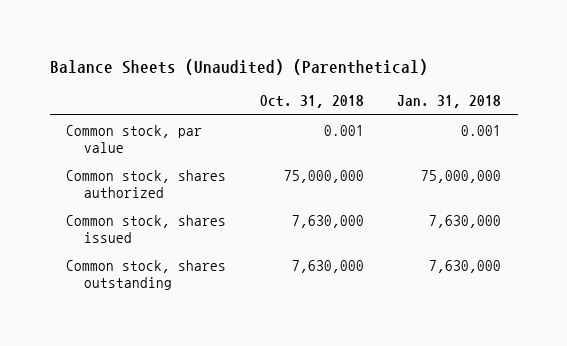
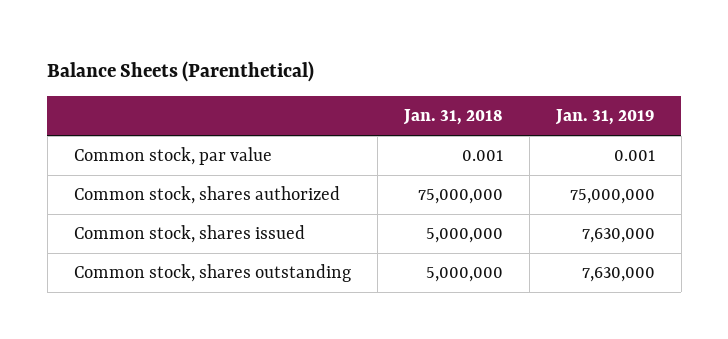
- Balance Sheets (Unaudited) (Parenthetical)
+ Balance Sheets (Parenthetical)
- | Oct. 31, 2018 | Jan. 31, 2018
+ | Jan. 31, 2018 | Jan. 31, 2019
- Common stock, shares issued | 7,630,000 | 7,630,000
- Common stock, shares outstanding | 7,630,000 | 7,630,000
+ Common stock, shares issued | 5,000,000 | 7,630,000
+ Common stock, shares outstanding | 5,000,000 | 7,630,000

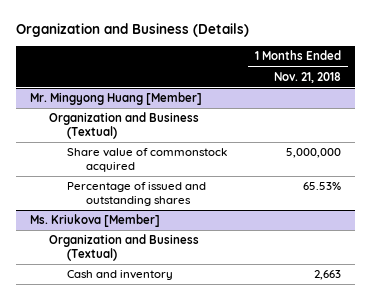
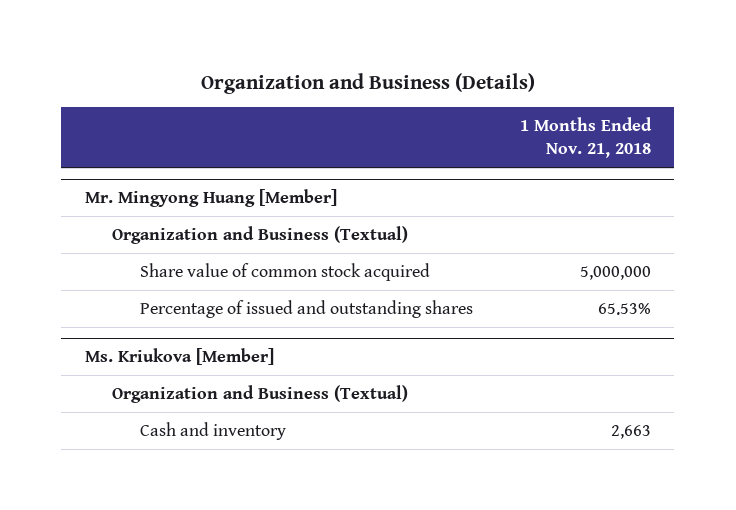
@ Mr. Mingyong Huang [Member]
- Share value of commonstock acquired | 5,000,000
+ Share value of common stock acquired | 5,000,000

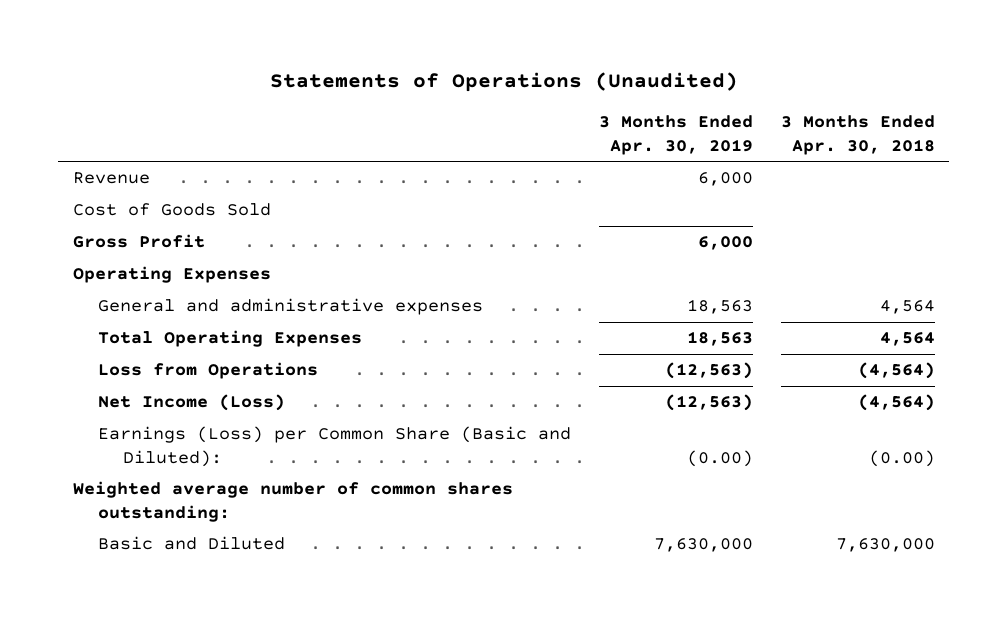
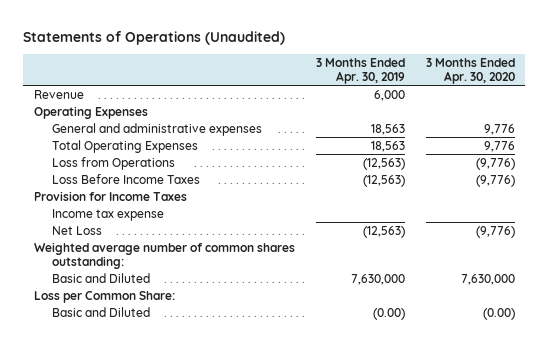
- | 3 Months Ended Apr. 30, 2019 | 3 Months Ended Apr. 30, 2018
+ | 3 Months Ended Apr. 30, 2019 | 3 Months Ended Apr. 30, 2020
- Cost of Goods Sold
- Gross Profit | 6,000 |
- Net Income (Loss) | (12,563) | (4,564)
- Earnings (Loss) per Common Share (Basic and Diluted): | (0.00) | (0.00)
+ Loss Before Income Taxes | (12,563) | (9,776)
+ Provision for Income Taxes
+ Income tax expense
+ Net Loss | (12,563) | (9,776)
+ Loss per Common Share:
+ Basic and Diluted | (0.00) | (0.00)

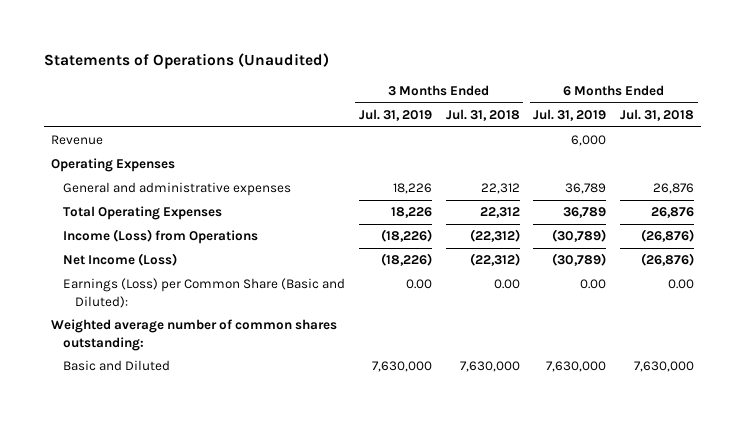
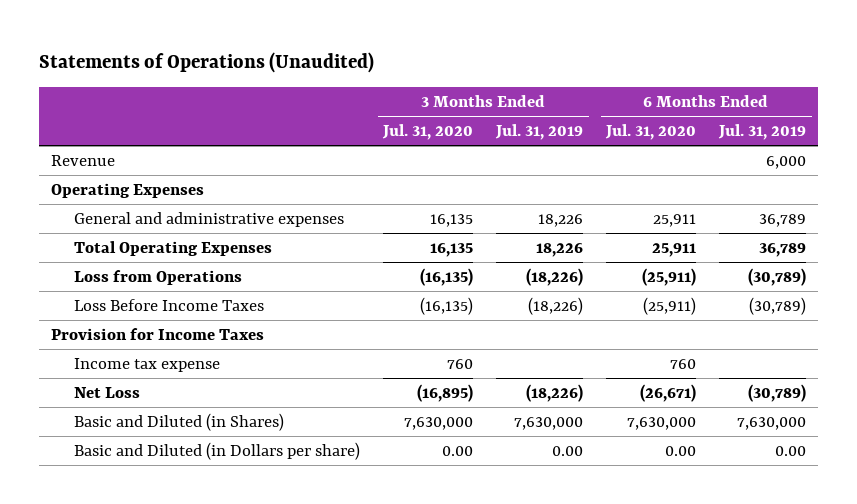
- | 3 Months Ended Jul. 31, 2019 | 3 Months Ended Jul. 31, 2018 | 6 Months Ended Jul. 31, 2019 | 6 Months Ended Jul. 31, 2018
+ | 3 Months Ended Jul. 31, 2020 | 3 Months Ended Jul. 31, 2019 | 6 Months Ended Jul. 31, 2020 | 6 Months Ended Jul. 31, 2019
- Income (Loss) from Operations | (18,226) | (22,312) | (30,789) | (26,876)
- Net Income (Loss) | (18,226) | (22,312) | (30,789) | (26,876)
- Earnings (Loss) per Common Share (Basic and Diluted): | 0.00 | 0.00 | 0.00 | 0.00
- Weighted average number of common shares outstanding:
- Basic and Diluted | 7,630,000 | 7,630,000 | 7,630,000 | 7,630,000
+ Loss from Operations | (16,135) | (18,226) | (25,911) | (30,789)
+ Loss Before Income Taxes | (16,135) | (18,226) | (25,911) | (30,789)
+ Provision for Income Taxes
+ Income tax expense | 760 | | 760 |
+ Net Loss | (16,895) | (18,226) | (26,671) | (30,789)
+ Basic and Diluted (in Shares) | 7,630,000 | 7,630,000 | 7,630,000 | 7,630,000
+ Basic and Diluted (in Dollars per share) | 0.00 | 0.00 | 0.00 | 0.00

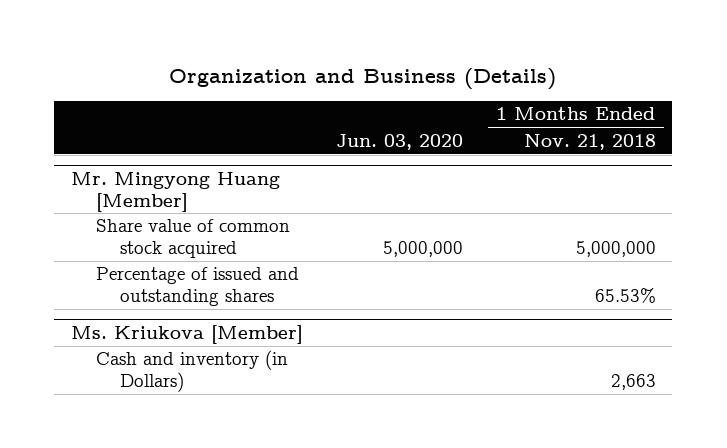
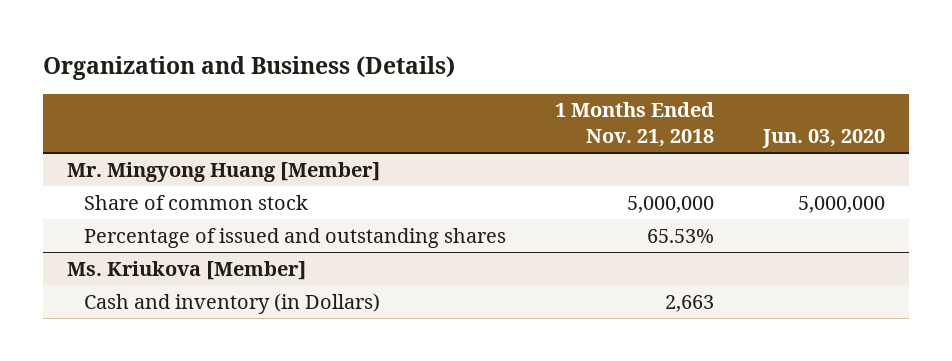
- | Jun. 03, 2020 | 1 Months Ended Nov. 21, 2018
+ | 1 Months Ended Nov. 21, 2018 | Jun. 03, 2020
@ Mr. Mingyong Huang [Member]
- Share value of common stock acquired | 5,000,000 | 5,000,000
+ Share of common stock | 5,000,000 | 5,000,000

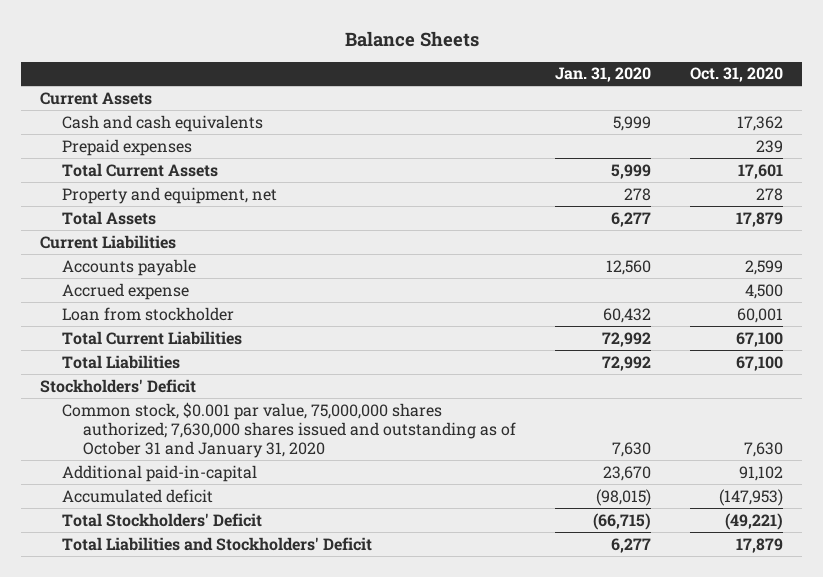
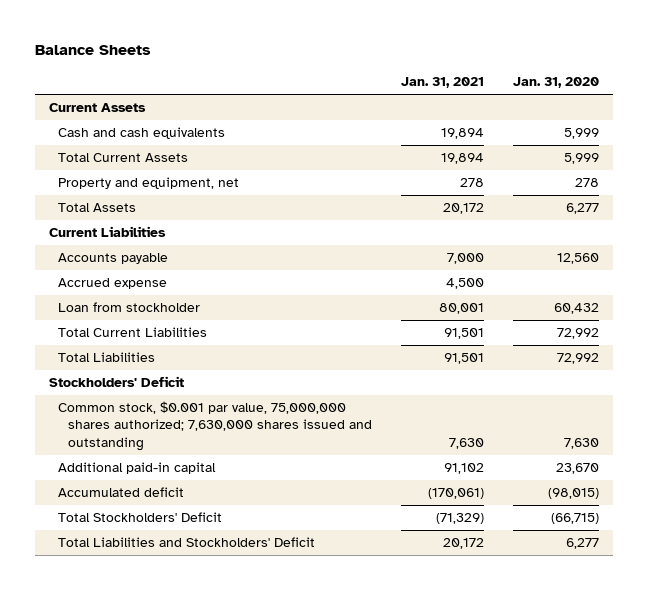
- | Jan. 31, 2020 | Oct. 31, 2020
+ | Jan. 31, 2021 | Jan. 31, 2020
- Prepaid expenses | | 239
- Common stock, $0.001 par value, 75,000,000 shares authorized; 7,630,000 shares issued and outstanding as of October 31 and January 31, 2020 | 7,630 | 7,630
- Additional paid-in-capital | 23,670 | 91,102
+ Common stock, $0.001 par value, 75,000,000 shares authorized; 7,630,000 shares issued and outstanding | 7,630 | 7,630
+ Additional paid-in capital | 91,102 | 23,670

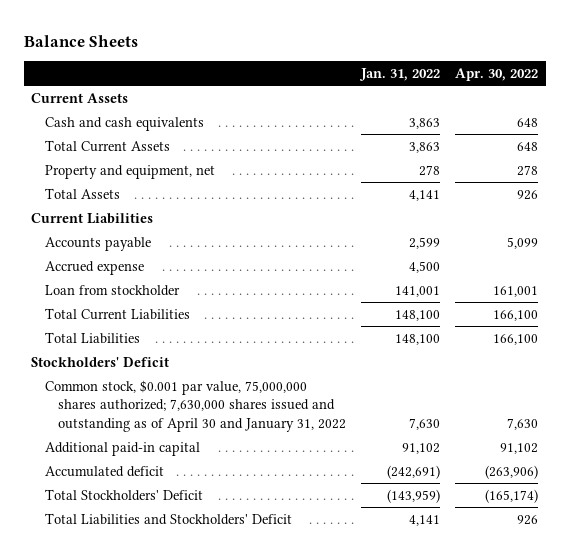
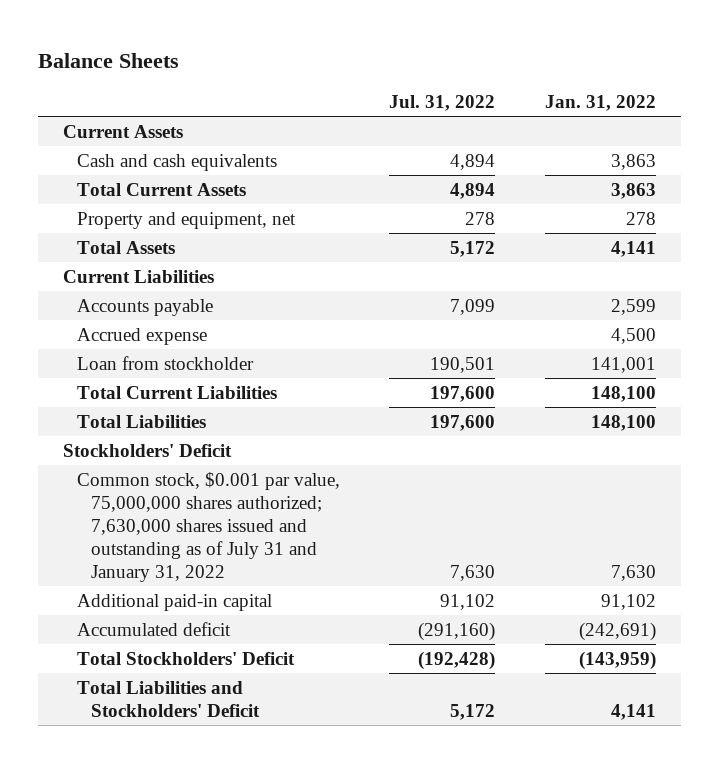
- | Jan. 31, 2022 | Apr. 30, 2022
+ | Jul. 31, 2022 | Jan. 31, 2022
- Common stock, $0.001 par value, 75,000,000 shares authorized; 7,630,000 shares issued and outstanding as of April 30 and January 31, 2022 | 7,630 | 7,630
+ Common stock, $0.001 par value, 75,000,000 shares authorized; 7,630,000 shares issued and outstanding as of July 31 and January 31, 2022 | 7,630 | 7,630

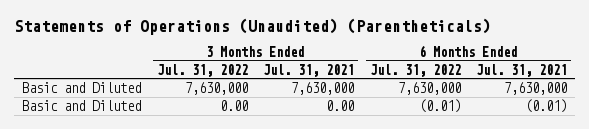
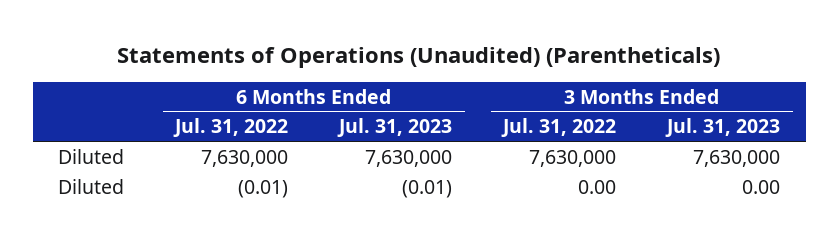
- | 3 Months Ended Jul. 31, 2022 | 3 Months Ended Jul. 31, 2021 | 6 Months Ended Jul. 31, 2022 | 6 Months Ended Jul. 31, 2021
+ | 6 Months Ended Jul. 31, 2022 | 6 Months Ended Jul. 31, 2023 | 3 Months Ended Jul. 31, 2022 | 3 Months Ended Jul. 31, 2023
- Basic and Diluted | 7,630,000 | 7,630,000 | 7,630,000 | 7,630,000
- Basic and Diluted | 0.00 | 0.00 | (0.01) | (0.01)
+ Diluted | 7,630,000 | 7,630,000 | 7,630,000 | 7,630,000
+ Diluted | (0.01) | (0.01) | 0.00 | 0.00

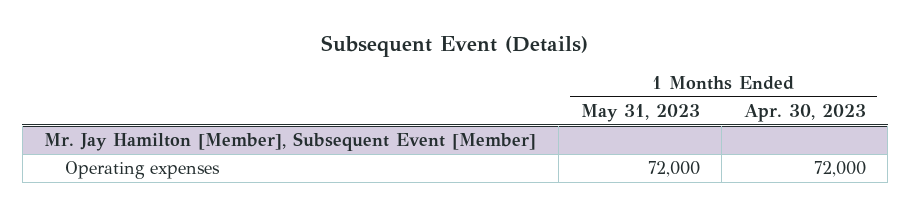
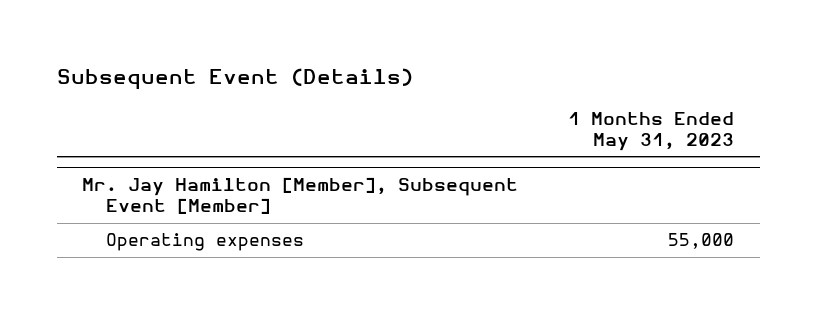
- | 1 Months Ended May 31, 2023 | 1 Months Ended Apr. 30, 2023
+ | 1 Months Ended May 31, 2023
@ Mr. Jay Hamilton [Member], Subsequent Event [Member]
- Operating expenses | 72,000 | 72,000
+ Operating expenses | 55,000

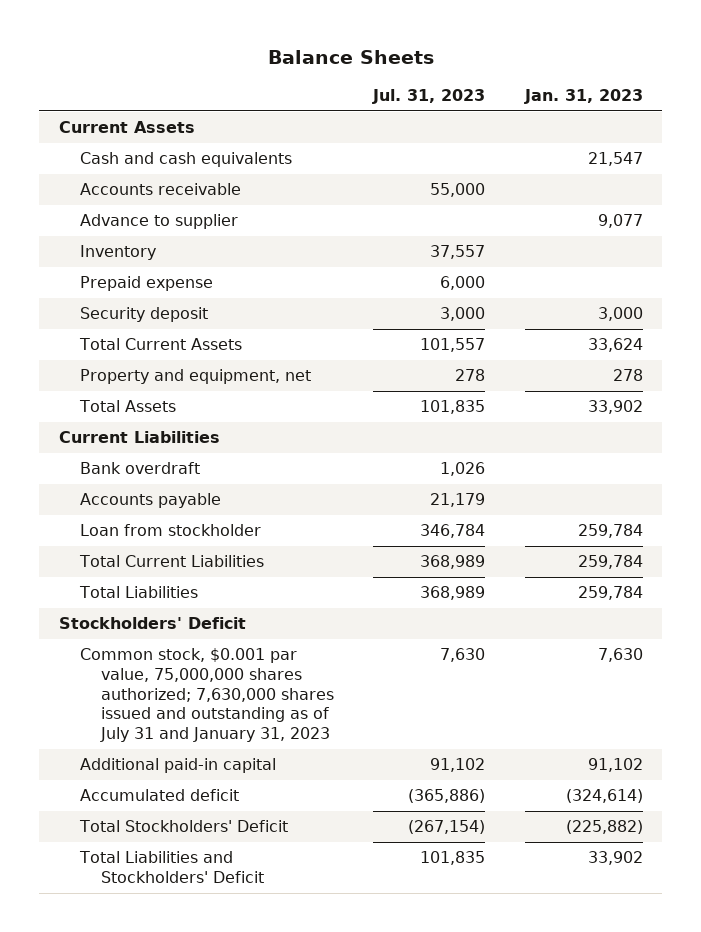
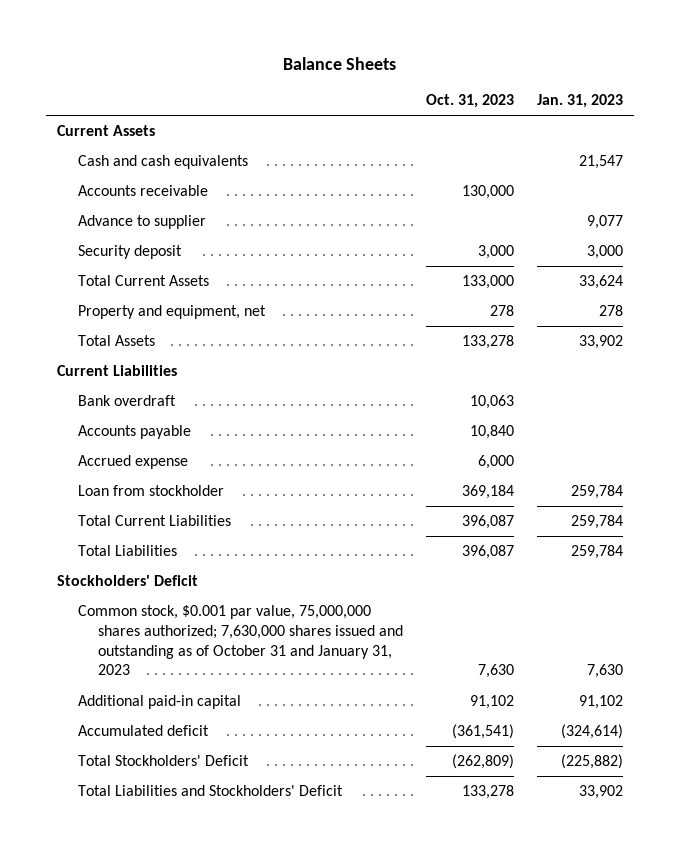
- | Jul. 31, 2023 | Jan. 31, 2023
+ | Oct. 31, 2023 | Jan. 31, 2023
- Inventory | 37,557 |
- Prepaid expense | 6,000 |
+ Accrued expense | 6,000 |
- Common stock, $0.001 par value, 75,000,000 shares authorized; 7,630,000 shares issued and outstanding as of July 31 and January 31, 2023 | 7,630 | 7,630
+ Common stock, $0.001 par value, 75,000,000 shares authorized; 7,630,000 shares issued and outstanding as of October 31 and January 31, 2023 | 7,630 | 7,630

